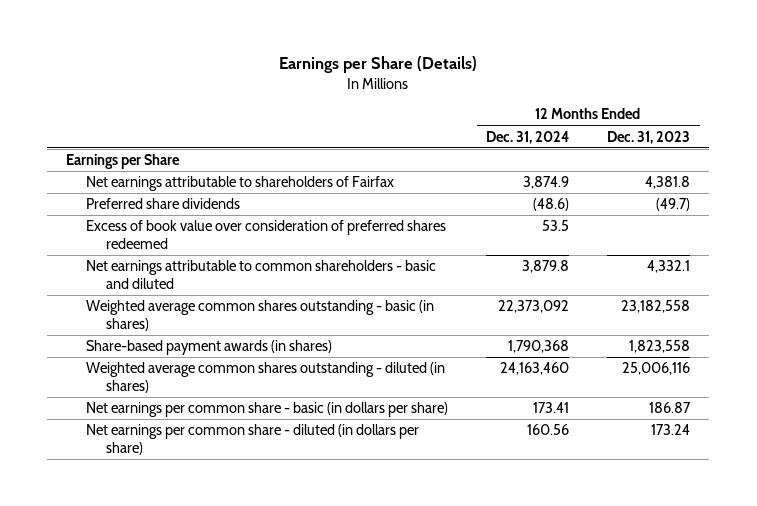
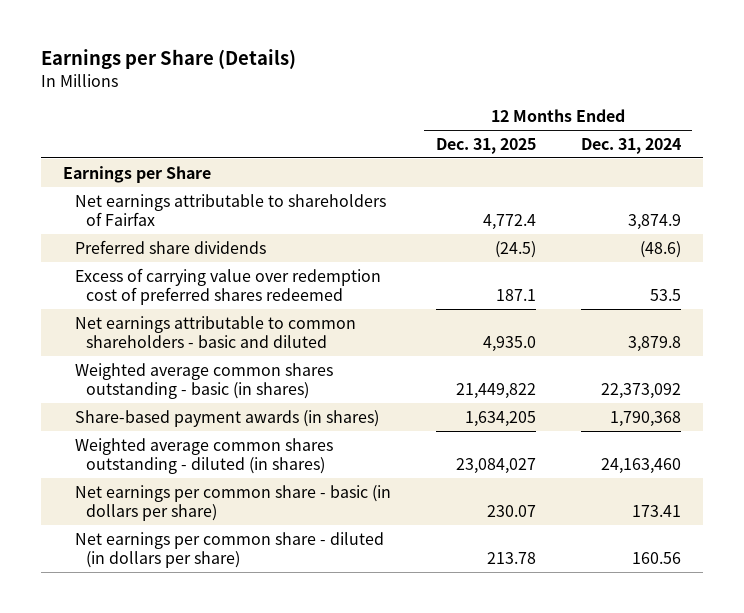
- | 12 Months Ended Dec. 31, 2024 | 12 Months Ended Dec. 31, 2023
+ | 12 Months Ended Dec. 31, 2025 | 12 Months Ended Dec. 31, 2024
- Excess of book value over consideration of preferred shares redeemed | 53.5 |
+ Excess of carrying value over redemption cost of preferred shares redeemed | 187.1 | 53.5

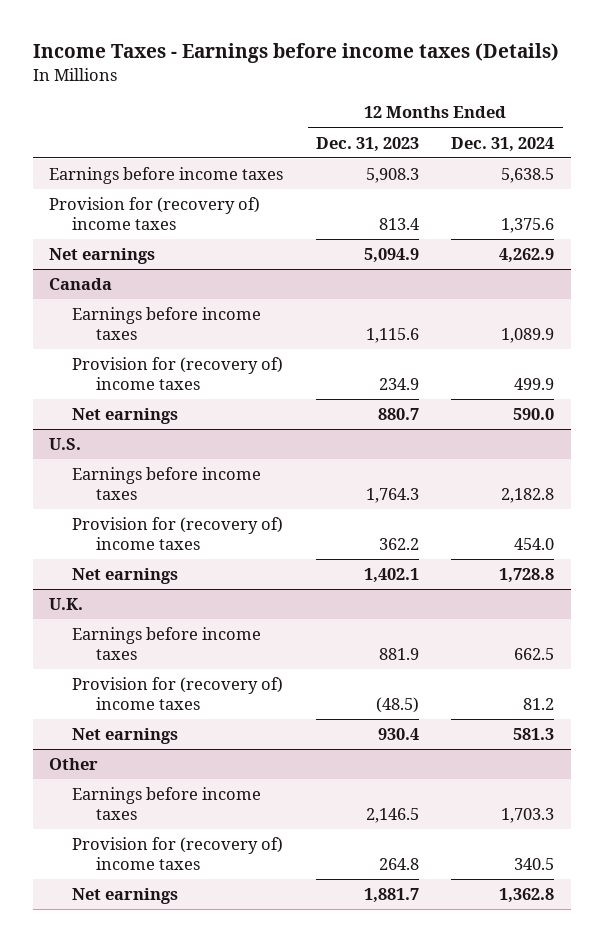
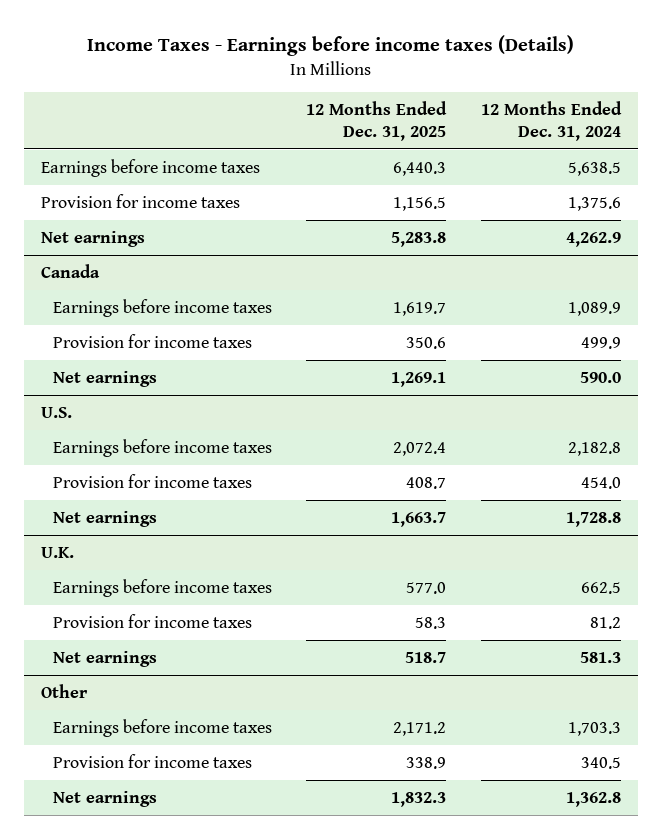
- | 12 Months Ended Dec. 31, 2023 | 12 Months Ended Dec. 31, 2024
+ | 12 Months Ended Dec. 31, 2025 | 12 Months Ended Dec. 31, 2024
- Provision for (recovery of) income taxes | 813.4 | 1,375.6
+ Provision for income taxes | 1,156.5 | 1,375.6
@ Canada
- Provision for (recovery of) income taxes | 234.9 | 499.9
+ Provision for income taxes | 350.6 | 499.9
@ U.S.
- Provision for (recovery of) income taxes | 362.2 | 454.0
+ Provision for income taxes | 408.7 | 454.0
@ U.K.
- Provision for (recovery of) income taxes | (48.5) | 81.2
+ Provision for income taxes | 58.3 | 81.2
@ Other
- Provision for (recovery of) income taxes | 264.8 | 340.5
+ Provision for income taxes | 338.9 | 340.5

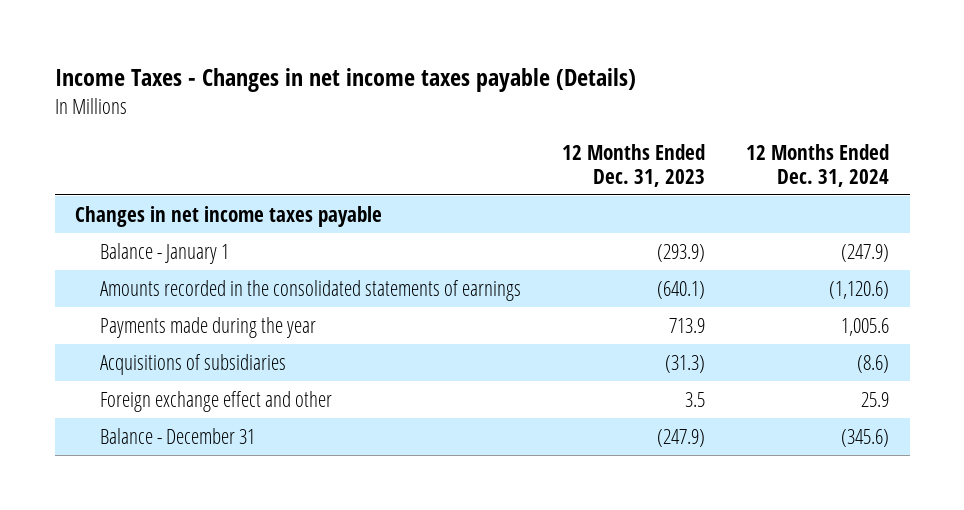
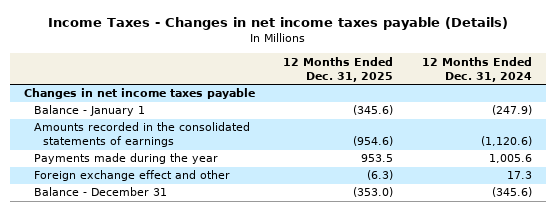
- | 12 Months Ended Dec. 31, 2023 | 12 Months Ended Dec. 31, 2024
+ | 12 Months Ended Dec. 31, 2025 | 12 Months Ended Dec. 31, 2024
- Acquisitions of subsidiaries | (31.3) | (8.6)
- Foreign exchange effect and other | 3.5 | 25.9
+ Foreign exchange effect and other | (6.3) | 17.3

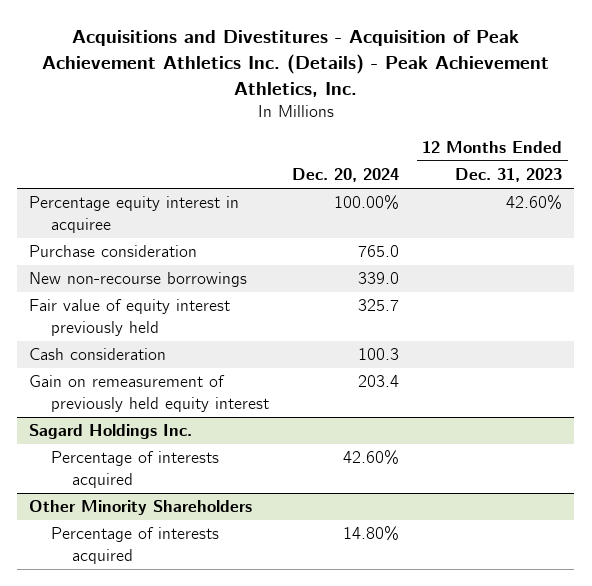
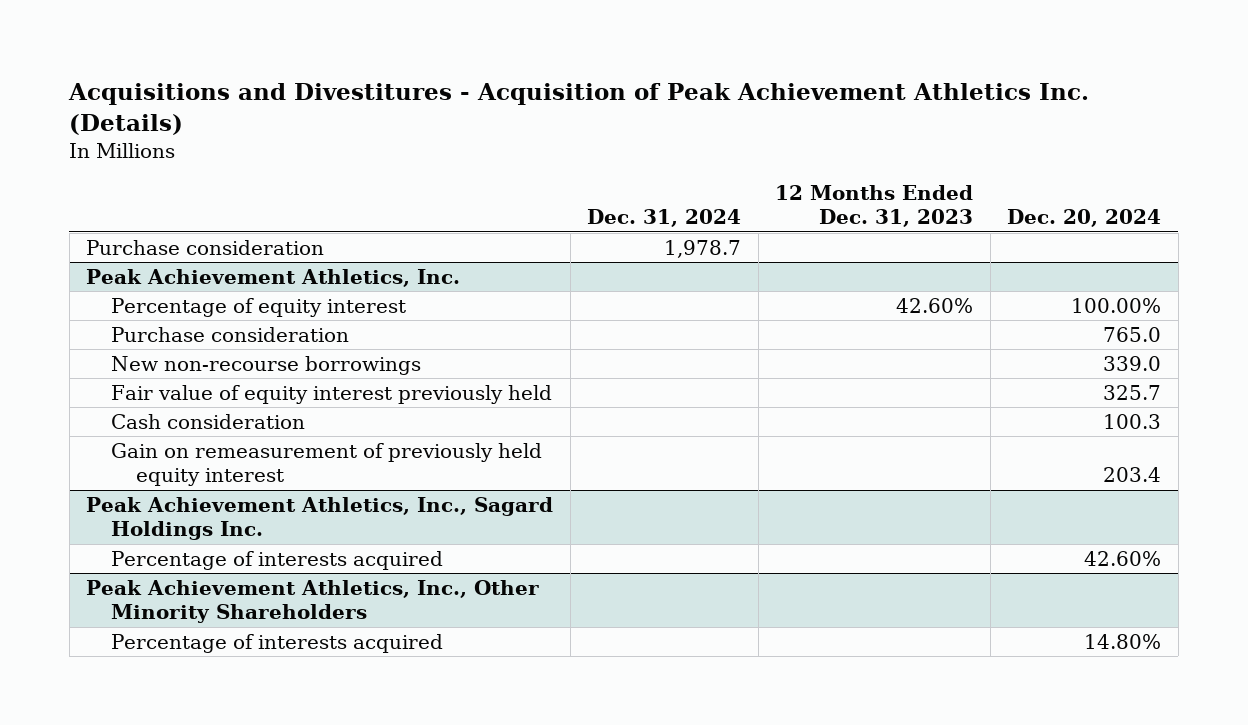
- Acquisitions and Divestitures - Acquisition of Peak Achievement Athletics Inc. (Details) - Peak Achievement Athletics, Inc.
+ Acquisitions and Divestitures - Acquisition of Peak Achievement Athletics Inc. (Details)
- | Dec. 20, 2024 | 12 Months Ended Dec. 31, 2023
+ | Dec. 31, 2024 | 12 Months Ended Dec. 31, 2023 | Dec. 20, 2024
- Percentage equity interest in acquiree | 100.00% | 42.60%
+ Purchase consideration | 1,978.7 | |
+ Peak Achievement Athletics, Inc.
+ Percentage of equity interest | | 42.60% | 100.00%
- Sagard Holdings Inc.
+ Peak Achievement Athletics, Inc., Sagard Holdings Inc.
- Other Minority Shareholders
+ Peak Achievement Athletics, Inc., Other Minority Shareholders

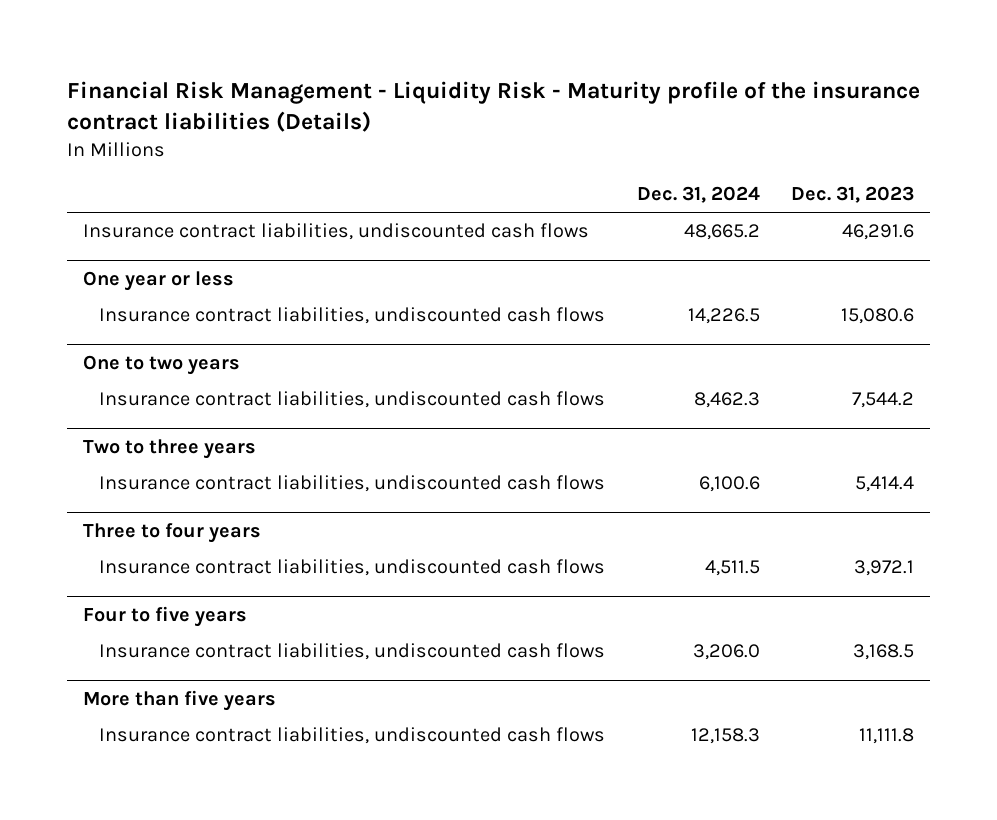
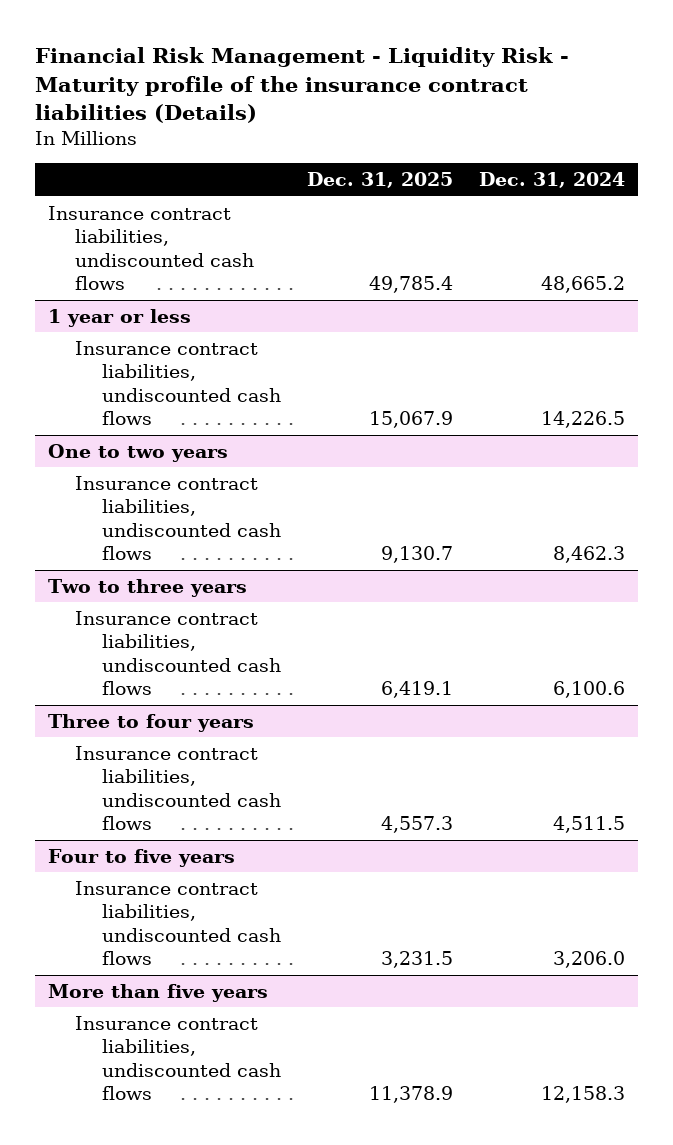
- | Dec. 31, 2024 | Dec. 31, 2023
+ | Dec. 31, 2025 | Dec. 31, 2024
- One year or less
+ 1 year or less

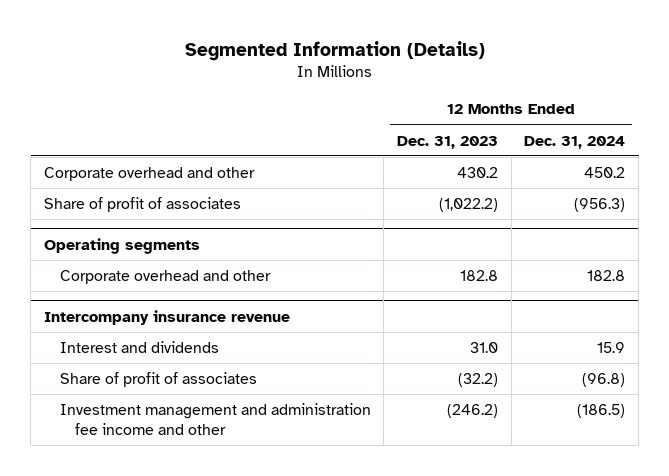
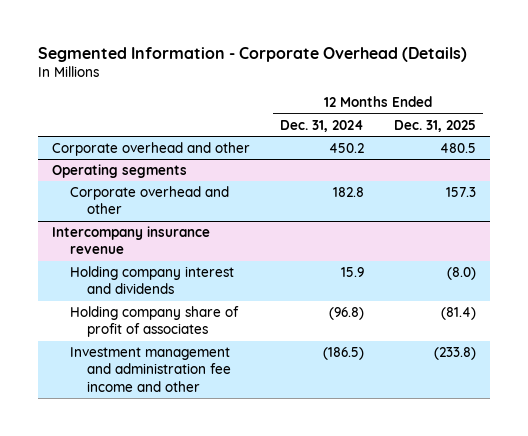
- Segmented Information (Details)
+ Segmented Information - Corporate Overhead (Details)
- | 12 Months Ended Dec. 31, 2023 | 12 Months Ended Dec. 31, 2024
+ | 12 Months Ended Dec. 31, 2024 | 12 Months Ended Dec. 31, 2025
- Share of profit of associates | (1,022.2) | (956.3)
@ Intercompany insurance revenue
- Interest and dividends | 31.0 | 15.9
- Share of profit of associates | (32.2) | (96.8)
+ Holding company interest and dividends | 15.9 | (8.0)
+ Holding company share of profit of associates | (96.8) | (81.4)

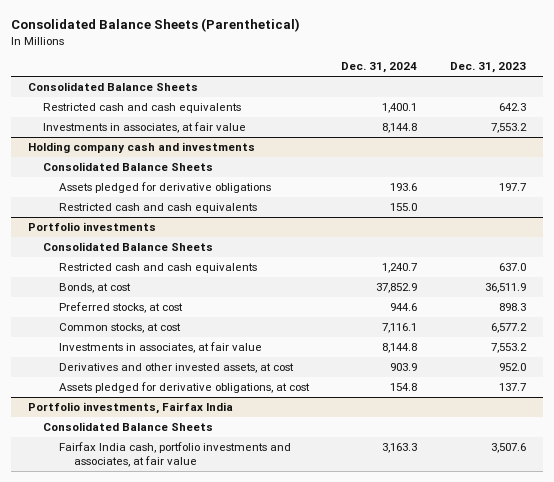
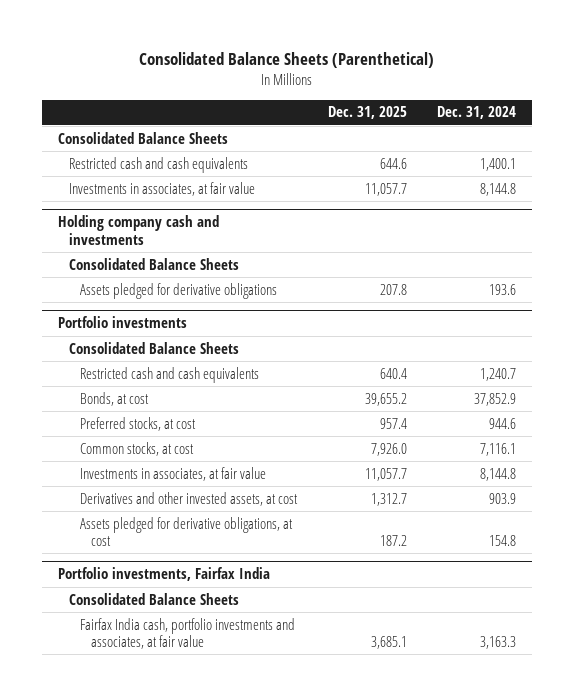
- | Dec. 31, 2024 | Dec. 31, 2023
+ | Dec. 31, 2025 | Dec. 31, 2024
@ Holding company cash and investments
- Restricted cash and cash equivalents | 155.0 |

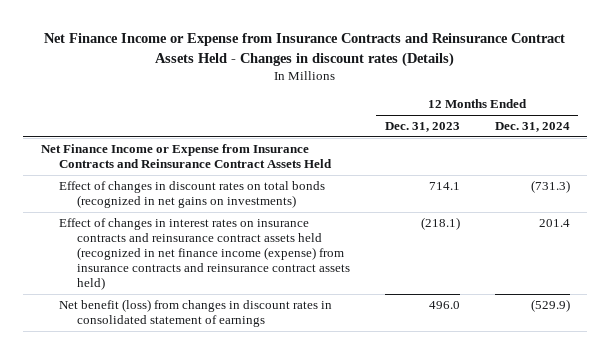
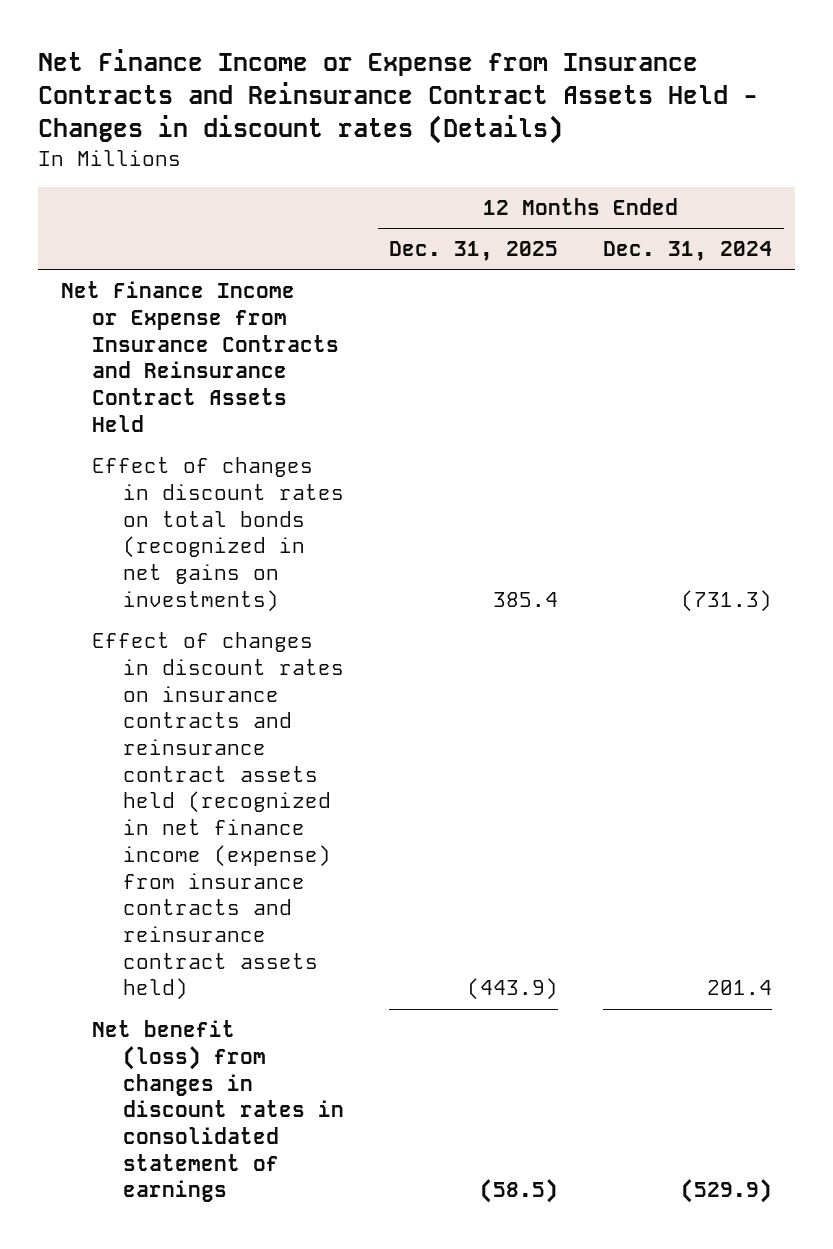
- | 12 Months Ended Dec. 31, 2023 | 12 Months Ended Dec. 31, 2024
+ | 12 Months Ended Dec. 31, 2025 | 12 Months Ended Dec. 31, 2024
- Effect of changes in interest rates on insurance contracts and reinsurance contract assets held (recognized in net finance income (expense) from insurance contracts and reinsurance contract assets held) | (218.1) | 201.4
+ Effect of changes in discount rates on insurance contracts and reinsurance contract assets held (recognized in net finance income (expense) from insurance contracts and reinsurance contract assets held) | (443.9) | 201.4

